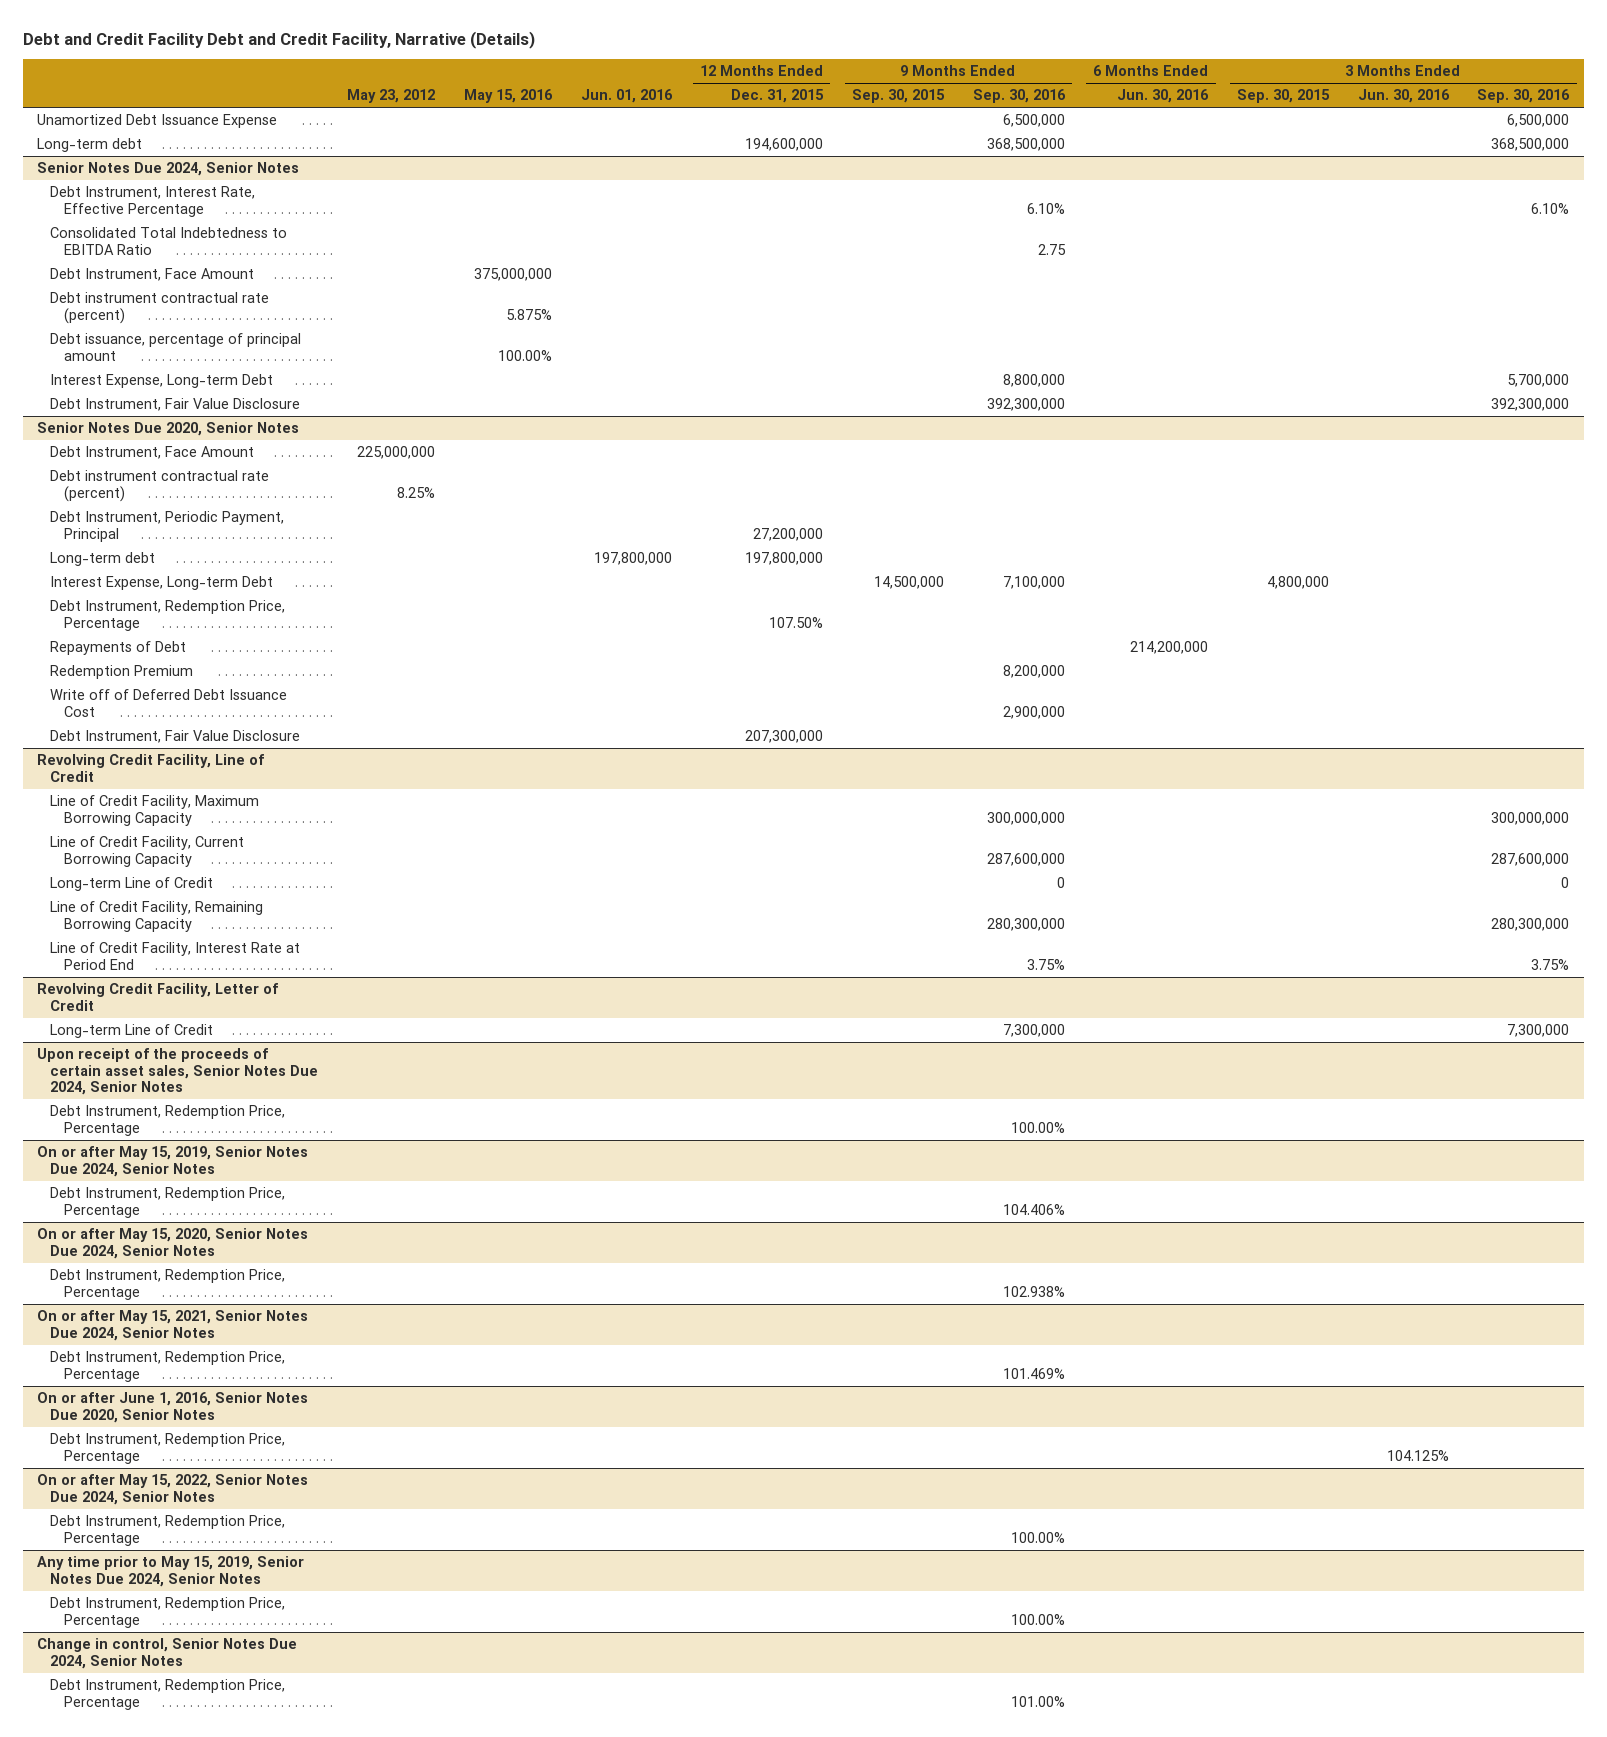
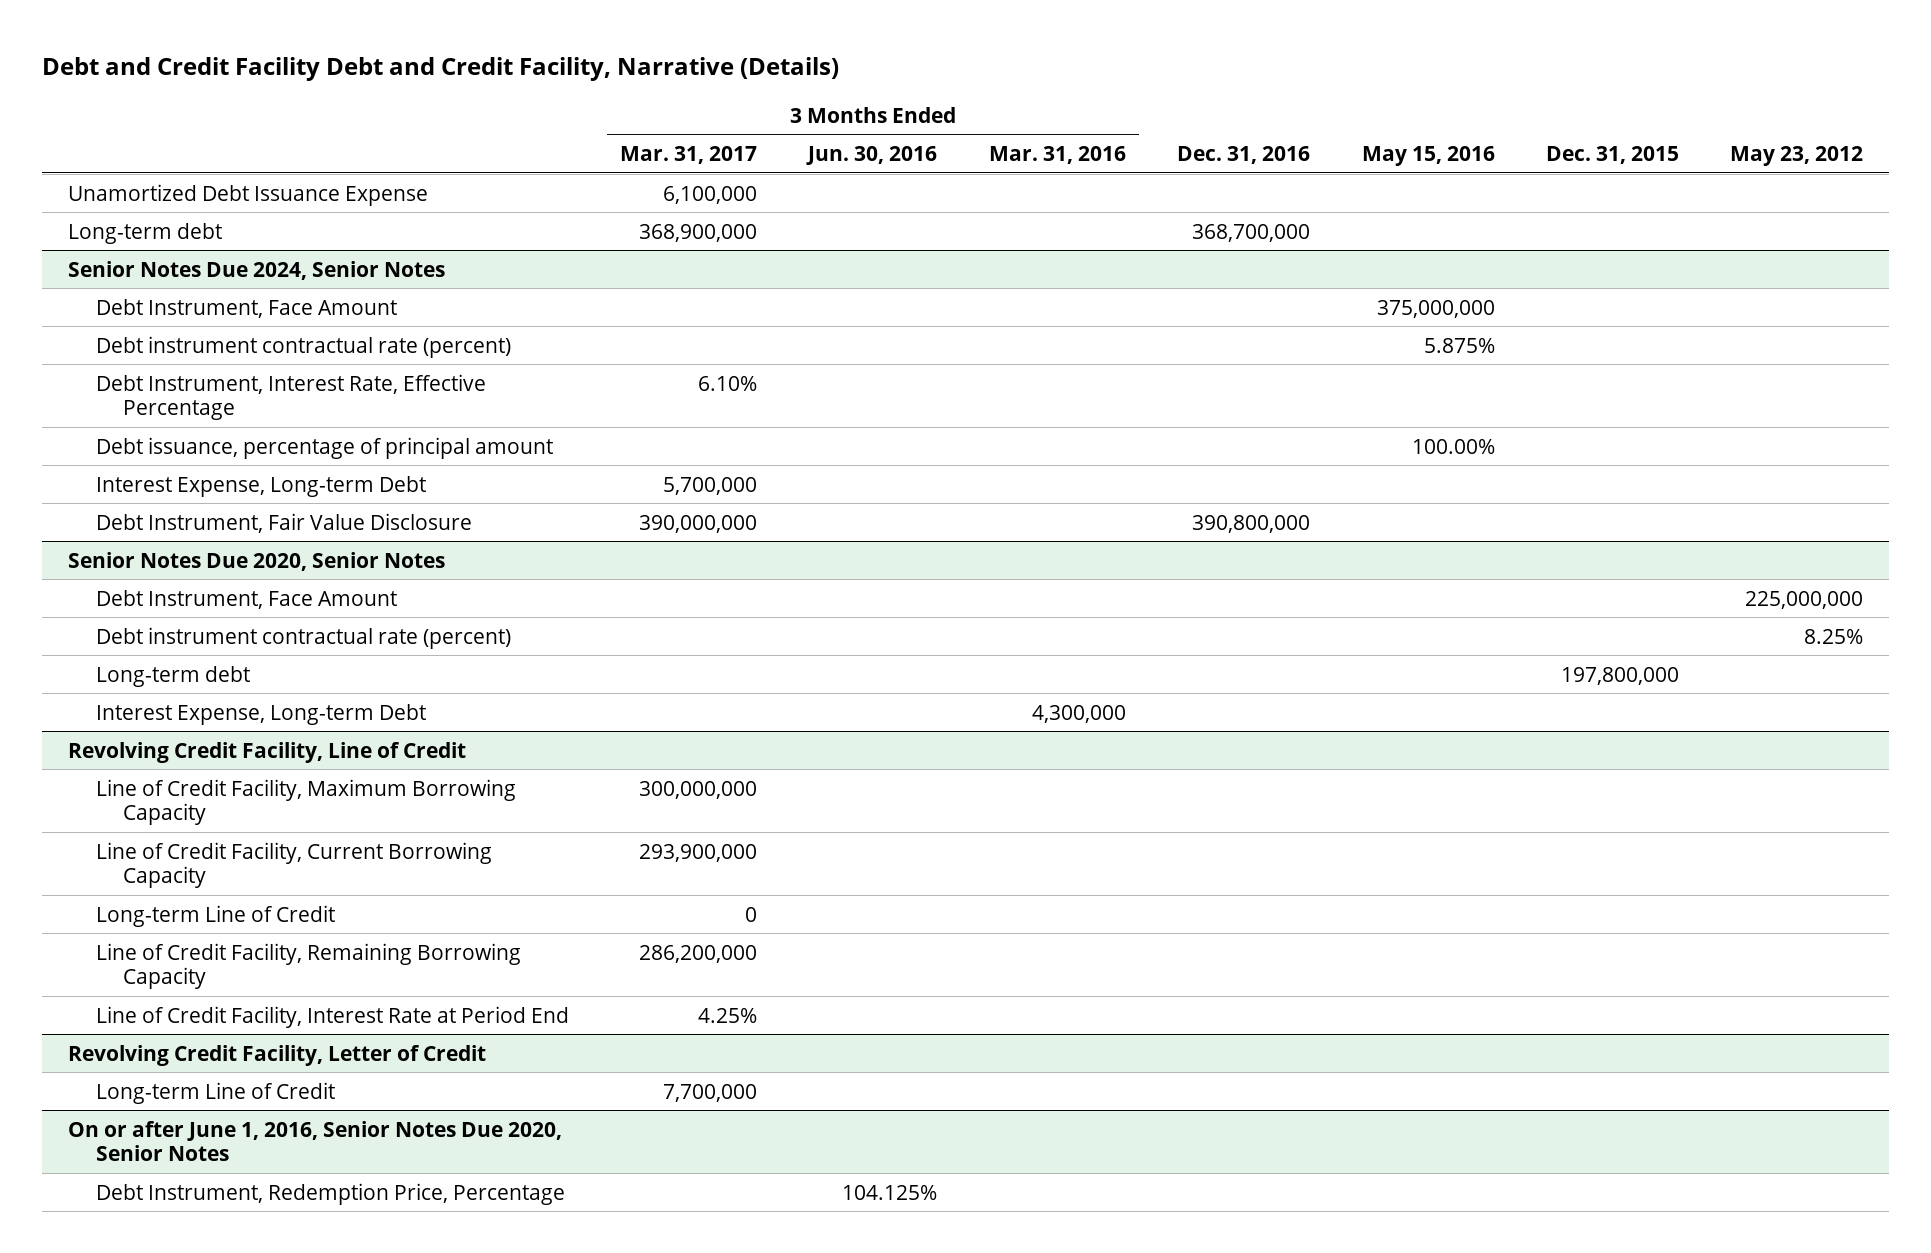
- | May 23, 2012 | May 15, 2016 | Jun. 01, 2016 | 12 Months Ended Dec. 31, 2015 | 9 Months Ended Sep. 30, 2015 | 9 Months Ended Sep. 30, 2016 | 6 Months Ended Jun. 30, 2016 | 3 Months Ended Sep. 30, 2015 | 3 Months Ended Jun. 30, 2016 | 3 Months Ended Sep. 30, 2016
+ | 3 Months Ended Mar. 31, 2017 | 3 Months Ended Jun. 30, 2016 | 3 Months Ended Mar. 31, 2016 | Dec. 31, 2016 | May 15, 2016 | Dec. 31, 2015 | May 23, 2012
@ Senior Notes Due 2024, Senior Notes
- Consolidated Total Indebtedness to EBITDA Ratio | | | | | | 2.75 | | | |
moved down: Debt Instrument, Interest Rate, Effective Percentage | 6.10% | | | | | |
@ Senior Notes Due 2020, Senior Notes
- Debt Instrument, Periodic Payment, Principal | | | | 27,200,000 | | | | | |
- Debt Instrument, Redemption Price, Percentage | | | | 107.50% | | | | | |
- Repayments of Debt | | | | | | | 214,200,000 | | |
- Redemption Premium | | | | | | 8,200,000 | | | |
- Write off of Deferred Debt Issuance Cost | | | | | | 2,900,000 | | | |
- Debt Instrument, Fair Value Disclosure | | | | 207,300,000 | | | | | |
- Upon receipt of the proceeds of certain asset sales, Senior Notes Due 2024, Senior Notes
- Debt Instrument, Redemption Price, Percentage | | | | | | 100.00% | | | |
- On or after May 15, 2019, Senior Notes Due 2024, Senior Notes
- Debt Instrument, Redemption Price, Percentage | | | | | | 104.406% | | | |
- On or after May 15, 2020, Senior Notes Due 2024, Senior Notes
- Debt Instrument, Redemption Price, Percentage | | | | | | 102.938% | | | |
- On or after May 15, 2021, Senior Notes Due 2024, Senior Notes
- Debt Instrument, Redemption Price, Percentage | | | | | | 101.469% | | | |
- On or after May 15, 2022, Senior Notes Due 2024, Senior Notes
- Debt Instrument, Redemption Price, Percentage | | | | | | 100.00% | | | |
- Any time prior to May 15, 2019, Senior Notes Due 2024, Senior Notes
- Debt Instrument, Redemption Price, Percentage | | | | | | 100.00% | | | |
- Change in control, Senior Notes Due 2024, Senior Notes
- Debt Instrument, Redemption Price, Percentage | | | | | | 101.00% | | | |

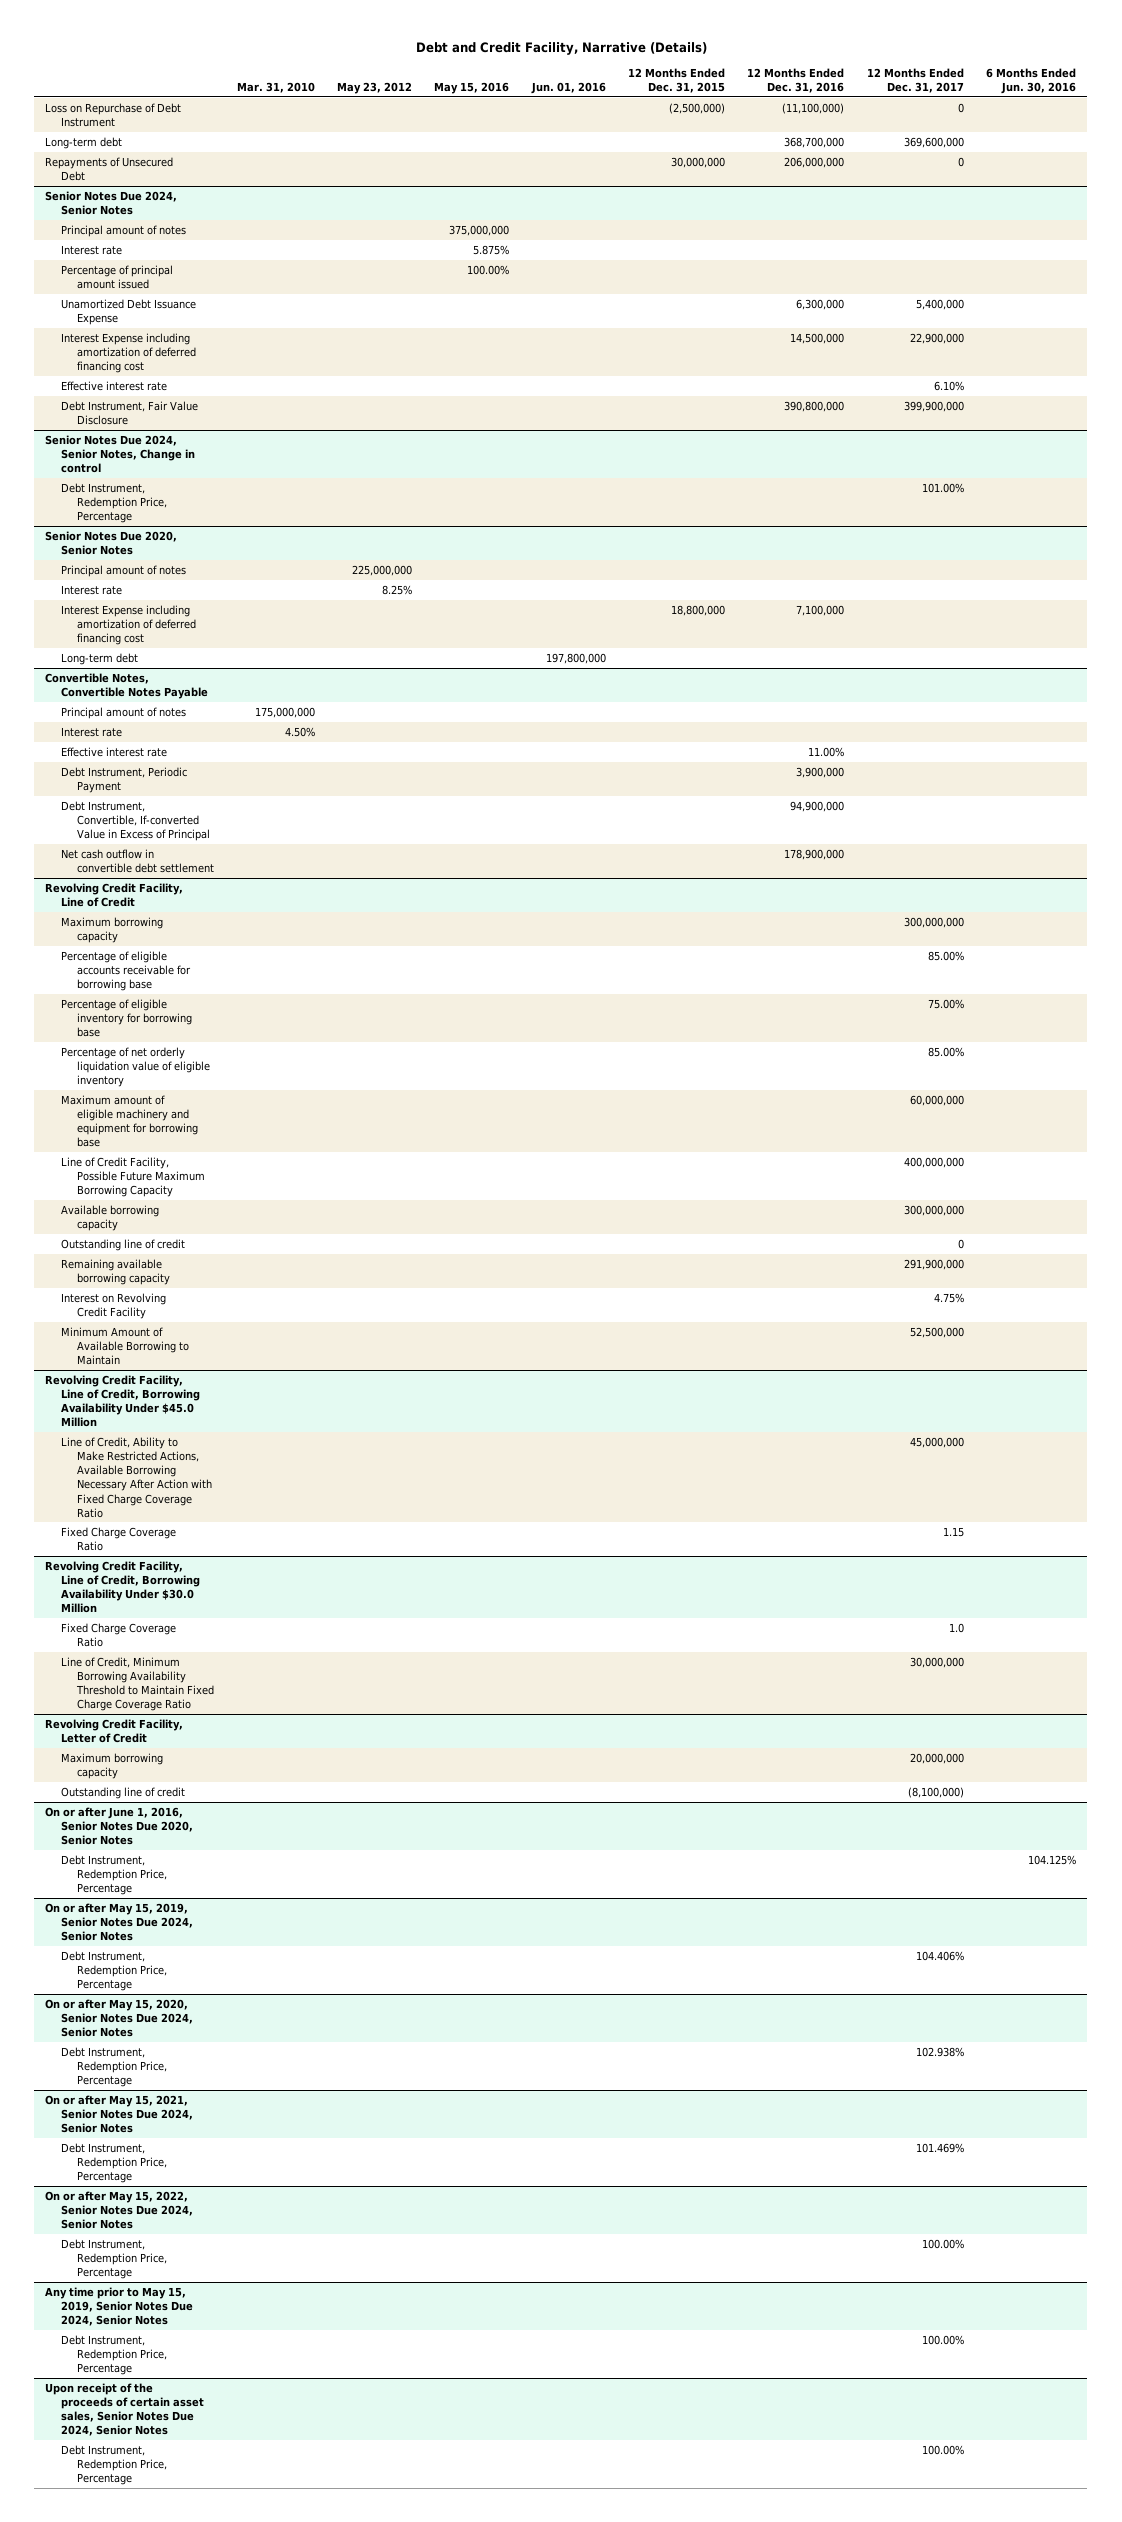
- Debt and Credit Facility Debt and Credit Facility, Narrative (Details)
+ Debt and Credit Facility, Narrative (Details)
- | 3 Months Ended Mar. 31, 2017 | 3 Months Ended Jun. 30, 2016 | 3 Months Ended Mar. 31, 2016 | Dec. 31, 2016 | May 15, 2016 | Dec. 31, 2015 | May 23, 2012
+ | Mar. 31, 2010 | May 23, 2012 | May 15, 2016 | Jun. 01, 2016 | 12 Months Ended Dec. 31, 2015 | 12 Months Ended Dec. 31, 2016 | 12 Months Ended Dec. 31, 2017 | 6 Months Ended Jun. 30, 2016
- Unamortized Debt Issuance Expense | 6,100,000 | | | | | |
+ Loss on Repurchase of Debt Instrument | | | | | (2,500,000) | (11,100,000) | 0 |
+ Repayments of Unsecured Debt | | | | | 30,000,000 | 206,000,000 | 0 |
@ Senior Notes Due 2024, Senior Notes
- Debt Instrument, Face Amount | | | | | 375,000,000 | |
- Debt instrument contractual rate (percent) | | | | | 5.875% | |
- Debt Instrument, Interest Rate, Effective Percentage | 6.10% | | | | | |
- Debt issuance, percentage of principal amount | | | | | 100.00% | |
- Interest Expense, Long-term Debt | 5,700,000 | | | | | |
+ Principal amount of notes | | | 375,000,000 | | | | |
+ Interest rate | | | 5.875% | | | | |
+ Percentage of principal amount issued | | | 100.00% | | | | |
+ Unamortized Debt Issuance Expense | | | | | | 6,300,000 | 5,400,000 |
+ Interest Expense including amortization of deferred financing cost | | | | | | 14,500,000 | 22,900,000 |
+ Effective interest rate | | | | | | | 6.10% |
+ Senior Notes Due 2024, Senior Notes, Change in control
+ Debt Instrument, Redemption Price, Percentage | | | | | | | 101.00% |
@ Senior Notes Due 2020, Senior Notes
- Debt Instrument, Face Amount | | | | | | | 225,000,000
- Debt instrument contractual rate (percent) | | | | | | | 8.25%
+ Principal amount of notes | | 225,000,000 | | | | | |
+ Interest rate | | 8.25% | | | | | |
+ Interest Expense including amortization of deferred financing cost | | | | | 18,800,000 | 7,100,000 | |
- Interest Expense, Long-term Debt | | | 4,300,000 | | | |
+ Convertible Notes, Convertible Notes Payable
+ Principal amount of notes | 175,000,000 | | | | | | |
+ Interest rate | 4.50% | | | | | | |
+ Effective interest rate | | | | | | 11.00% | |
+ Debt Instrument, Periodic Payment | | | | | | 3,900,000 | |
+ Debt Instrument, Convertible, If-converted Value in Excess of Principal | | | | | | 94,900,000 | |
+ Net cash outflow in convertible debt settlement | | | | | | 178,900,000 | |
@ Revolving Credit Facility, Line of Credit
- Line of Credit Facility, Maximum Borrowing Capacity | 300,000,000 | | | | | |
- Line of Credit Facility, Current Borrowing Capacity | 293,900,000 | | | | | |
- Long-term Line of Credit | 0 | | | | | |
- Line of Credit Facility, Remaining Borrowing Capacity | 286,200,000 | | | | | |
- Line of Credit Facility, Interest Rate at Period End | 4.25% | | | | | |
+ Maximum borrowing capacity | | | | | | | 300,000,000 |
+ Percentage of eligible accounts receivable for borrowing base | | | | | | | 85.00% |
+ Percentage of eligible inventory for borrowing base | | | | | | | 75.00% |
+ Percentage of net orderly liquidation value of eligible inventory | | | | | | | 85.00% |
+ Maximum amount of eligible machinery and equipment for borrowing base | | | | | | | 60,000,000 |
+ Line of Credit Facility, Possible Future Maximum Borrowing Capacity | | | | | | | 400,000,000 |
+ Available borrowing capacity | | | | | | | 300,000,000 |
+ Outstanding line of credit | | | | | | | 0 |
+ Remaining available borrowing capacity | | | | | | | 291,900,000 |
+ Interest on Revolving Credit Facility | | | | | | | 4.75% |
+ Minimum Amount of Available Borrowing to Maintain | | | | | | | 52,500,000 |
+ Revolving Credit Facility, Line of Credit, Borrowing Availability Under $45.0 Million
+ Line of Credit, Ability to Make Restricted Actions, Available Borrowing Necessary After Action with Fixed Charge Coverage Ratio | | | | | | | 45,000,000 |
+ Fixed Charge Coverage Ratio | | | | | | | 1.15 |
+ Revolving Credit Facility, Line of Credit, Borrowing Availability Under $30.0 Million
+ Fixed Charge Coverage Ratio | | | | | | | 1.0 |
+ Line of Credit, Minimum Borrowing Availability Threshold to Maintain Fixed Charge Coverage Ratio | | | | | | | 30,000,000 |
@ Revolving Credit Facility, Letter of Credit
- Long-term Line of Credit | 7,700,000 | | | | | |
+ Maximum borrowing capacity | | | | | | | 20,000,000 |
+ Outstanding line of credit | | | | | | | (8,100,000) |
+ On or after May 15, 2019, Senior Notes Due 2024, Senior Notes
+ Debt Instrument, Redemption Price, Percentage | | | | | | | 104.406% |
+ On or after May 15, 2020, Senior Notes Due 2024, Senior Notes
+ Debt Instrument, Redemption Price, Percentage | | | | | | | 102.938% |
+ On or after May 15, 2021, Senior Notes Due 2024, Senior Notes
+ Debt Instrument, Redemption Price, Percentage | | | | | | | 101.469% |
+ On or after May 15, 2022, Senior Notes Due 2024, Senior Notes
+ Debt Instrument, Redemption Price, Percentage | | | | | | | 100.00% |
+ Any time prior to May 15, 2019, Senior Notes Due 2024, Senior Notes
+ Debt Instrument, Redemption Price, Percentage | | | | | | | 100.00% |
+ Upon receipt of the proceeds of certain asset sales, Senior Notes Due 2024, Senior Notes
+ Debt Instrument, Redemption Price, Percentage | | | | | | | 100.00% |

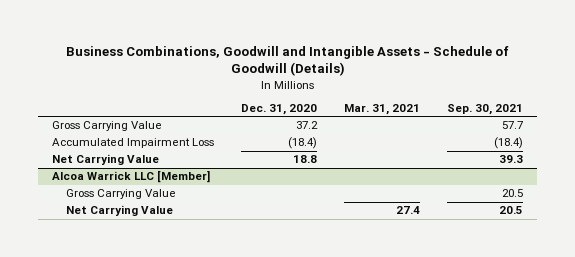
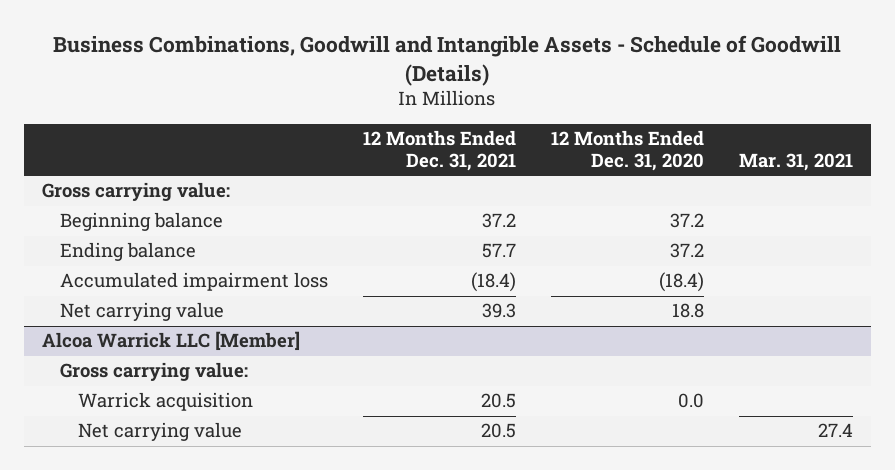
- | Dec. 31, 2020 | Mar. 31, 2021 | Sep. 30, 2021
+ | 12 Months Ended Dec. 31, 2021 | 12 Months Ended Dec. 31, 2020 | Mar. 31, 2021
- Gross Carrying Value | 37.2 | | 57.7
- Accumulated Impairment Loss | (18.4) | | (18.4)
- Net Carrying Value | 18.8 | | 39.3
+ Gross carrying value:
+ Beginning balance | 37.2 | 37.2 |
+ Ending balance | 57.7 | 37.2 |
+ Accumulated impairment loss | (18.4) | (18.4) |
+ Net carrying value | 39.3 | 18.8 |
@ Alcoa Warrick LLC [Member]
- Gross Carrying Value | | | 20.5
- Net Carrying Value | | 27.4 | 20.5
+ Gross carrying value:
+ Warrick acquisition | 20.5 | 0.0 |
+ Net carrying value | 20.5 | | 27.4

